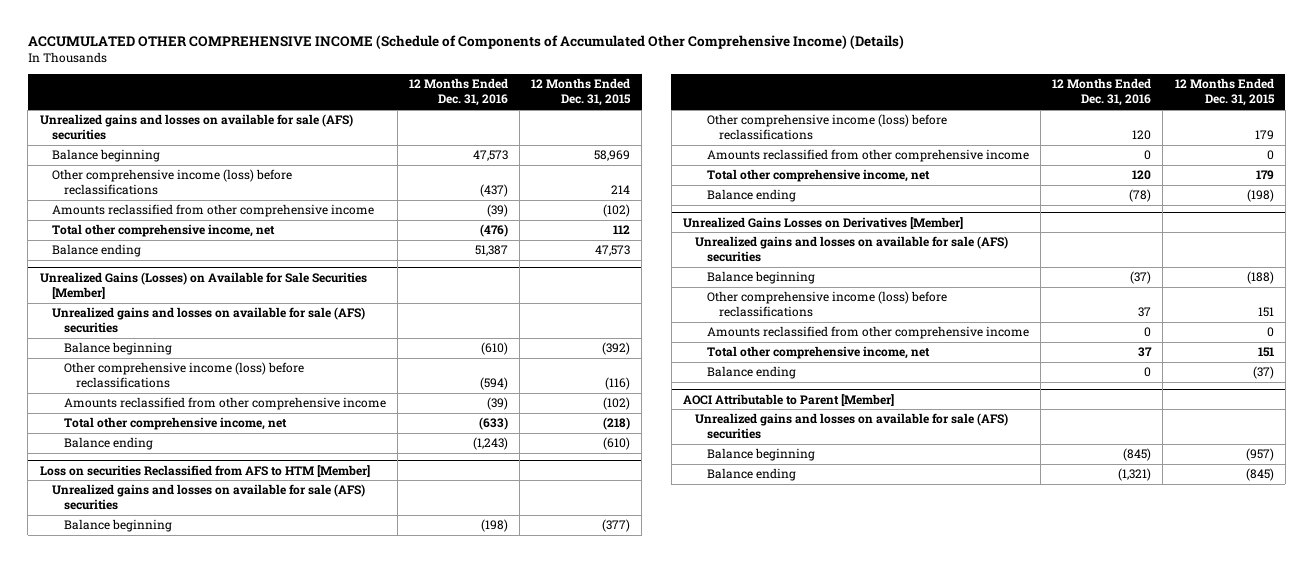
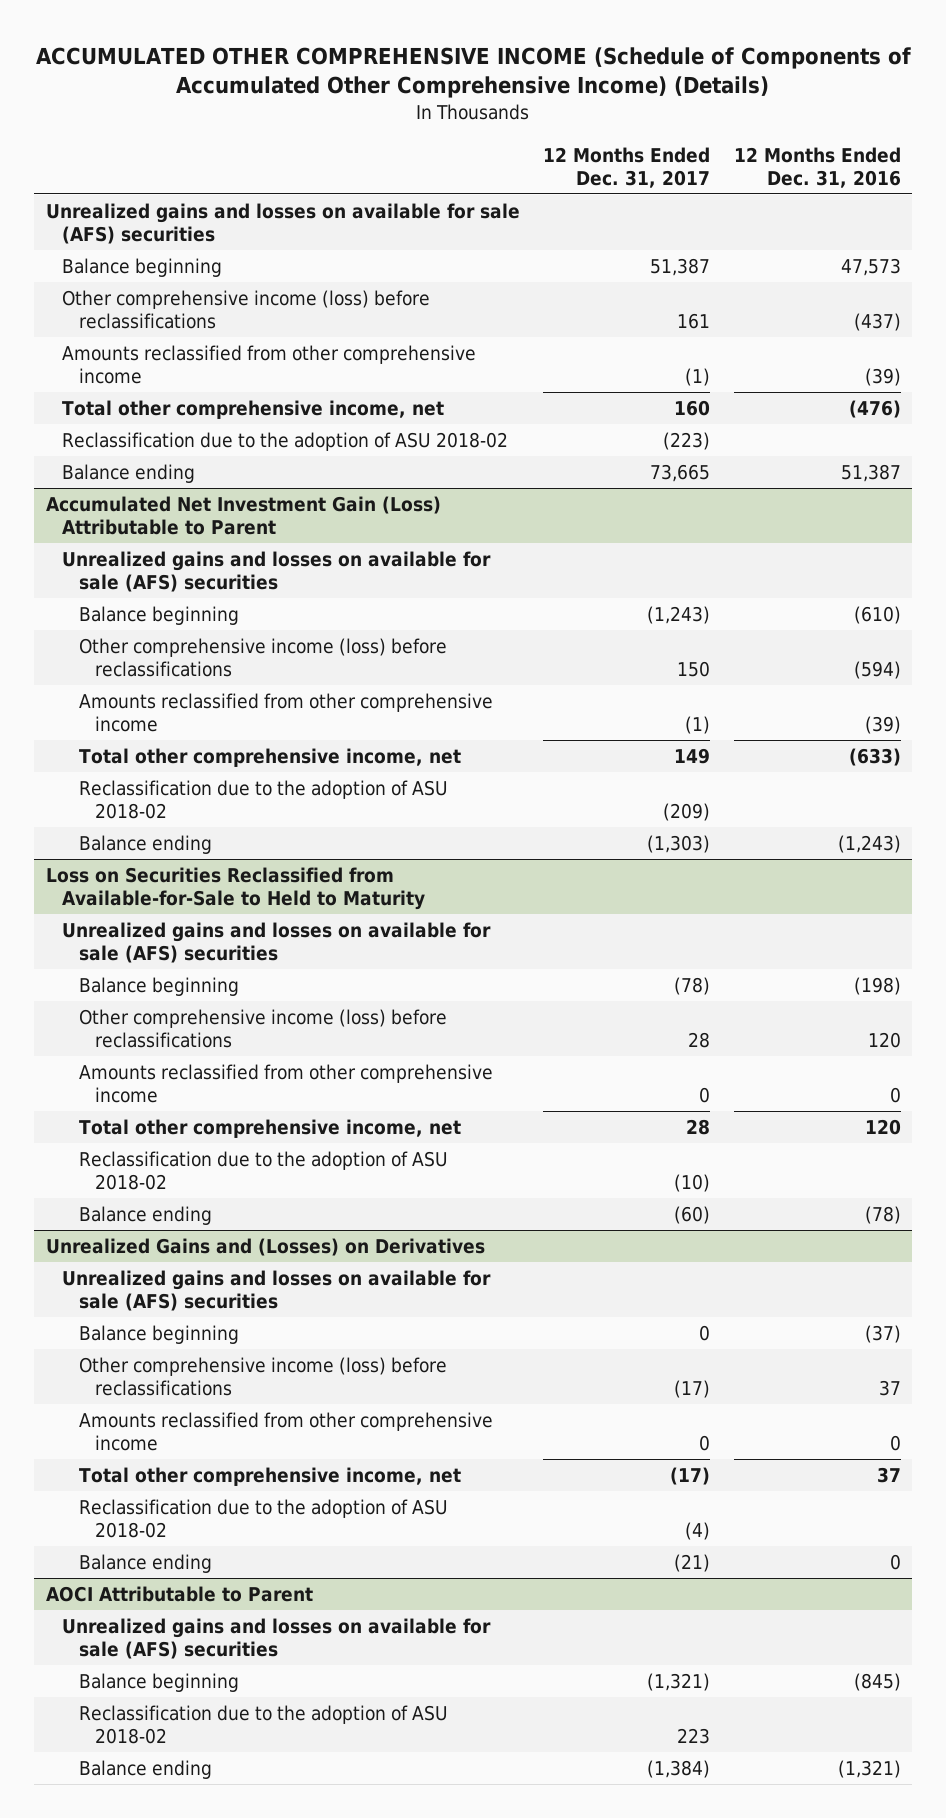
- | 12 Months Ended Dec. 31, 2016 | 12 Months Ended Dec. 31, 2015
+ | 12 Months Ended Dec. 31, 2017 | 12 Months Ended Dec. 31, 2016
+ Reclassification due to the adoption of ASU 2018-02 | (223) |
- Unrealized Gains (Losses) on Available for Sale Securities [Member]
+ Accumulated Net Investment Gain (Loss) Attributable to Parent
+ Reclassification due to the adoption of ASU 2018-02 | (209) |
- Loss on securities Reclassified from AFS to HTM [Member]
+ Loss on Securities Reclassified from Available-for-Sale to Held to Maturity
+ Reclassification due to the adoption of ASU 2018-02 | (10) |
- Unrealized Gains Losses on Derivatives [Member]
+ Unrealized Gains and (Losses) on Derivatives
+ Reclassification due to the adoption of ASU 2018-02 | (4) |
- AOCI Attributable to Parent [Member]
+ AOCI Attributable to Parent
+ Reclassification due to the adoption of ASU 2018-02 | 223 |

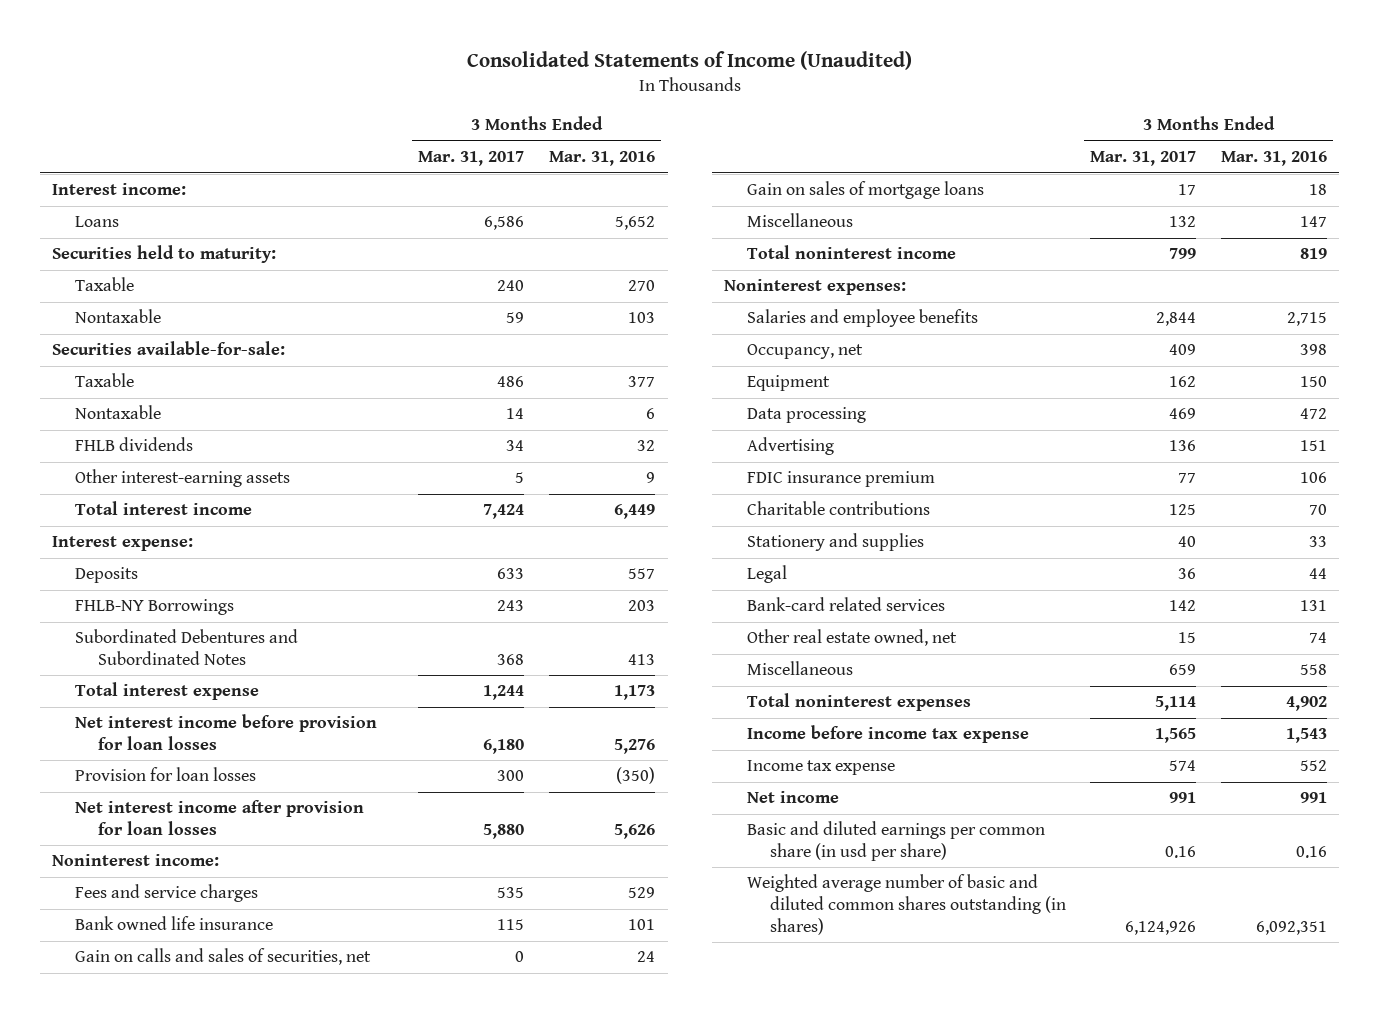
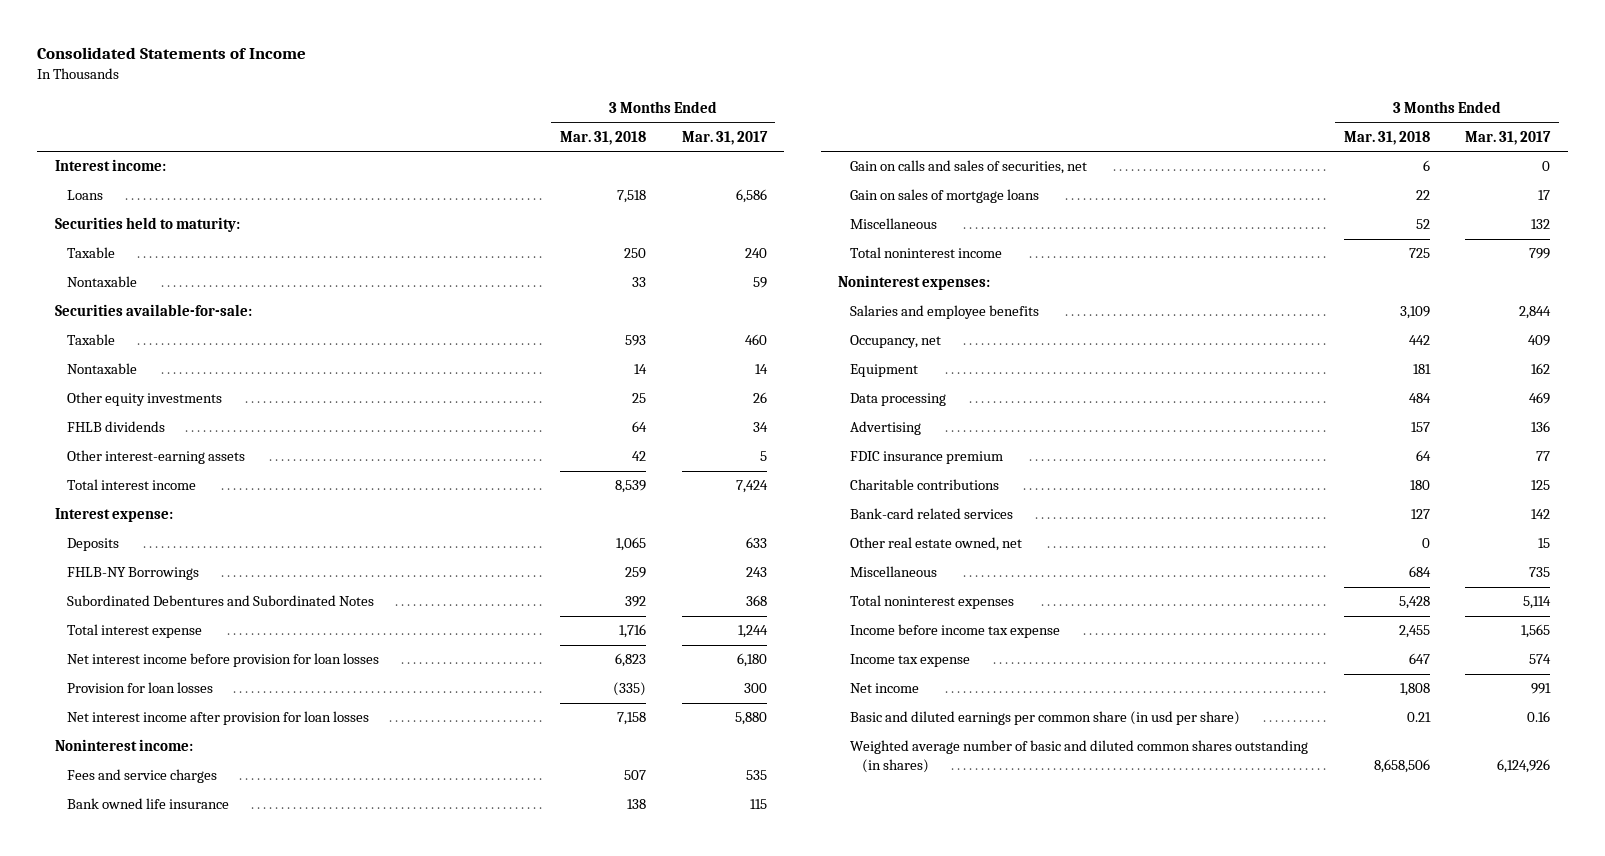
- Consolidated Statements of Income (Unaudited)
+ Consolidated Statements of Income
- | 3 Months Ended Mar. 31, 2017 | 3 Months Ended Mar. 31, 2016
+ | 3 Months Ended Mar. 31, 2018 | 3 Months Ended Mar. 31, 2017
- Taxable | 486 | 377
+ Taxable | 593 | 460
+ Other equity investments | 25 | 26
- Stationery and supplies | 40 | 33
- Legal | 36 | 44
- Miscellaneous | 659 | 558
+ Miscellaneous | 684 | 735

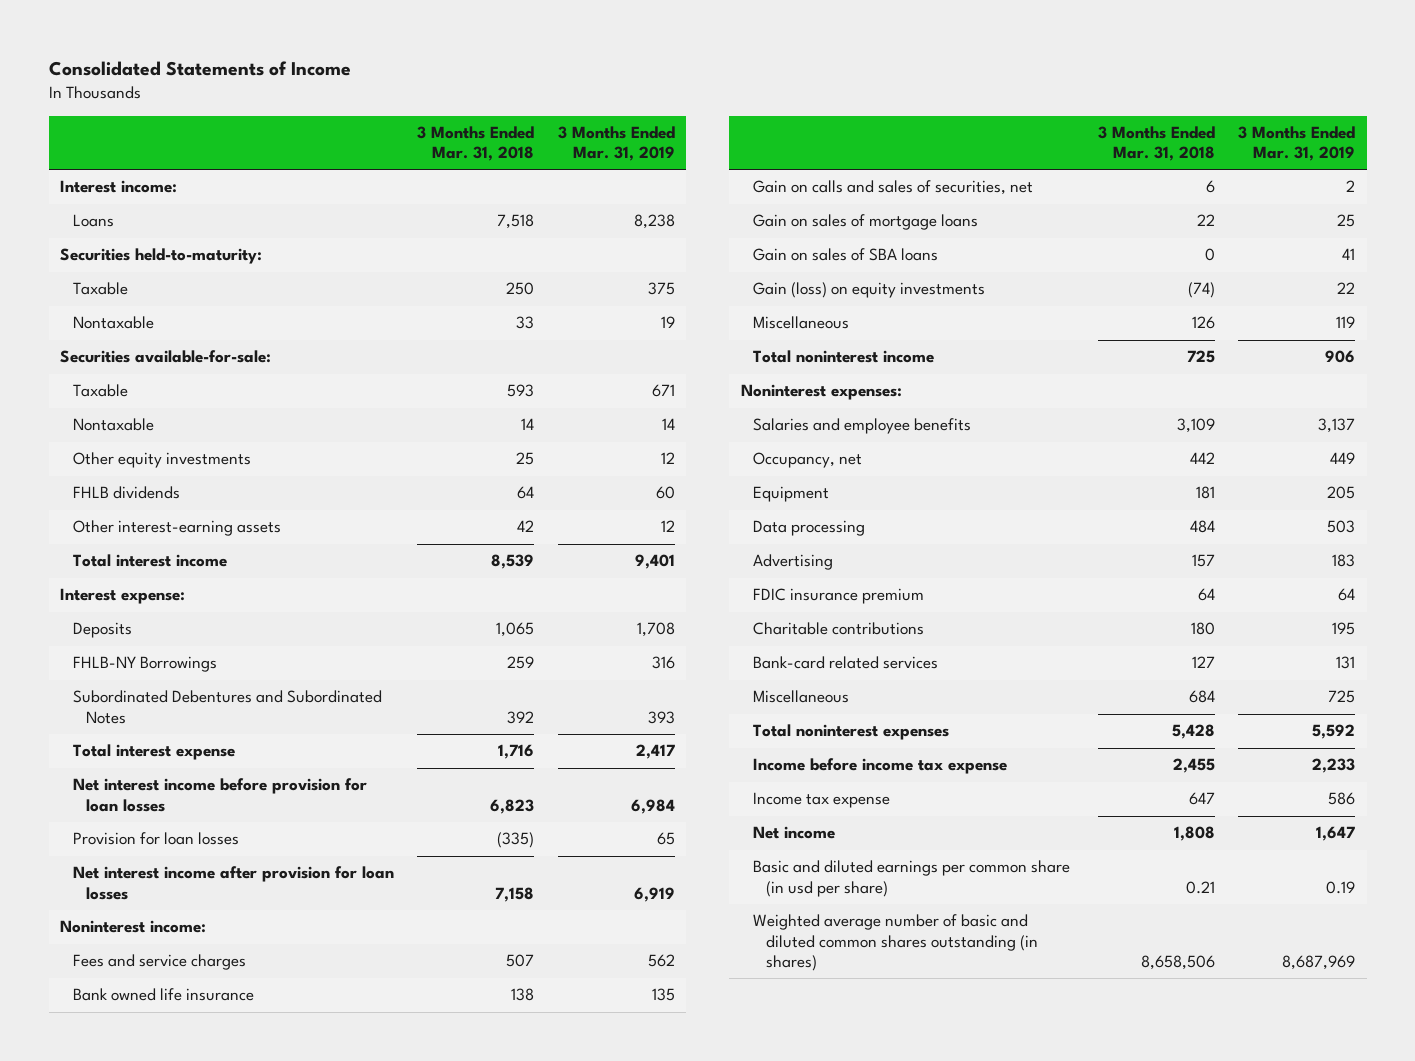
- | 3 Months Ended Mar. 31, 2018 | 3 Months Ended Mar. 31, 2017
+ | 3 Months Ended Mar. 31, 2018 | 3 Months Ended Mar. 31, 2019
- Securities held to maturity:
+ Securities held-to-maturity:
- Miscellaneous | 52 | 132
+ Gain on sales of SBA loans | 0 | 41
+ Gain (loss) on equity investments | (74) | 22
+ Miscellaneous | 126 | 119
- Other real estate owned, net | 0 | 15

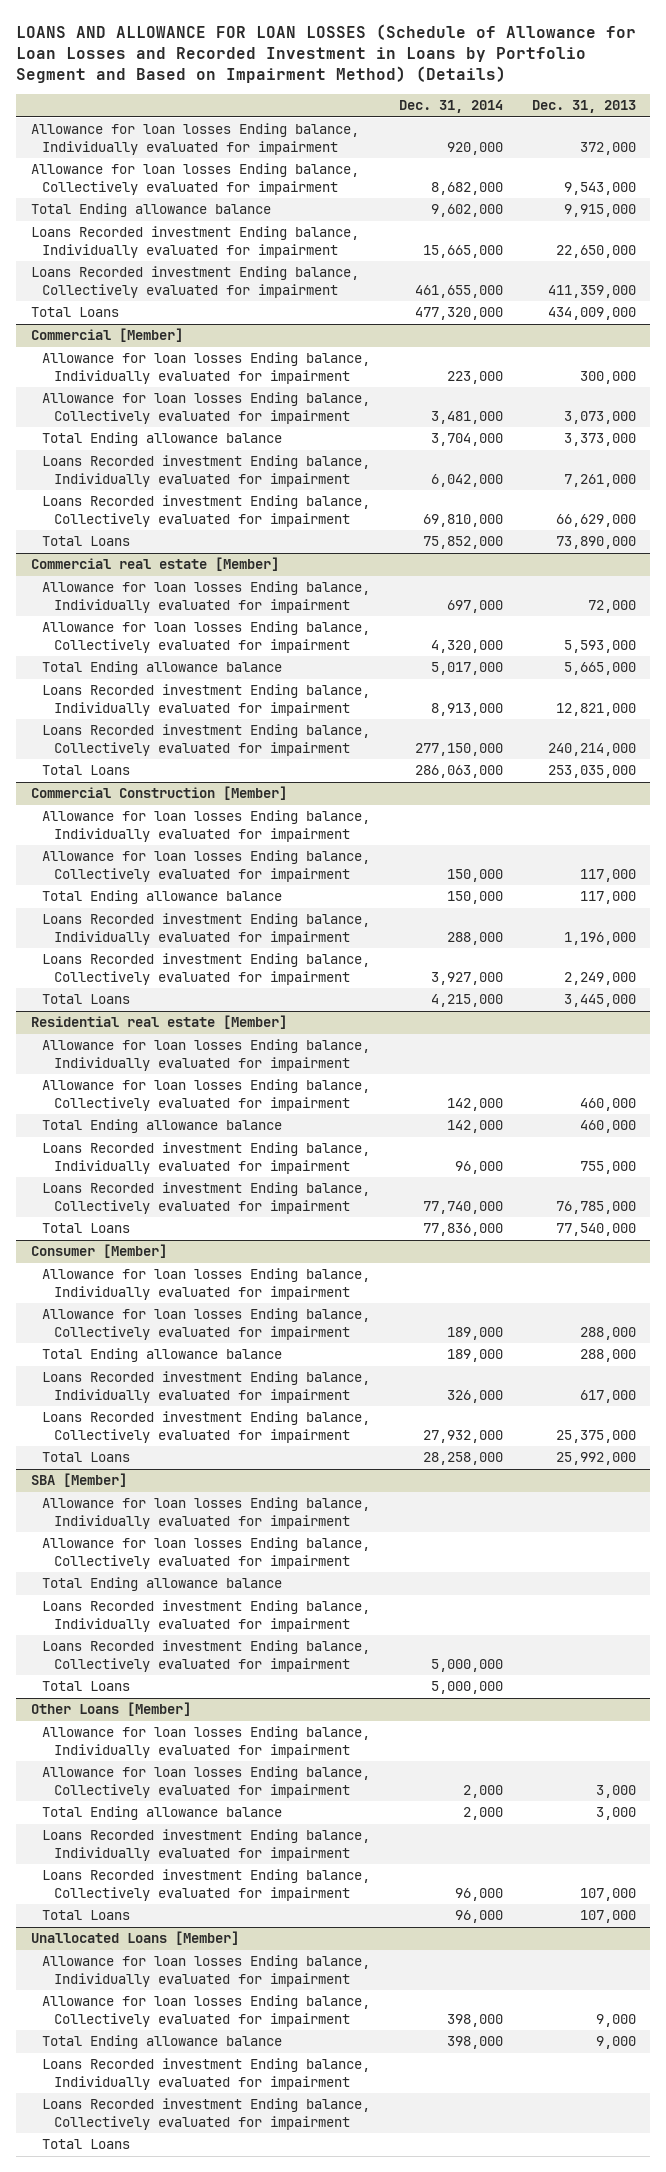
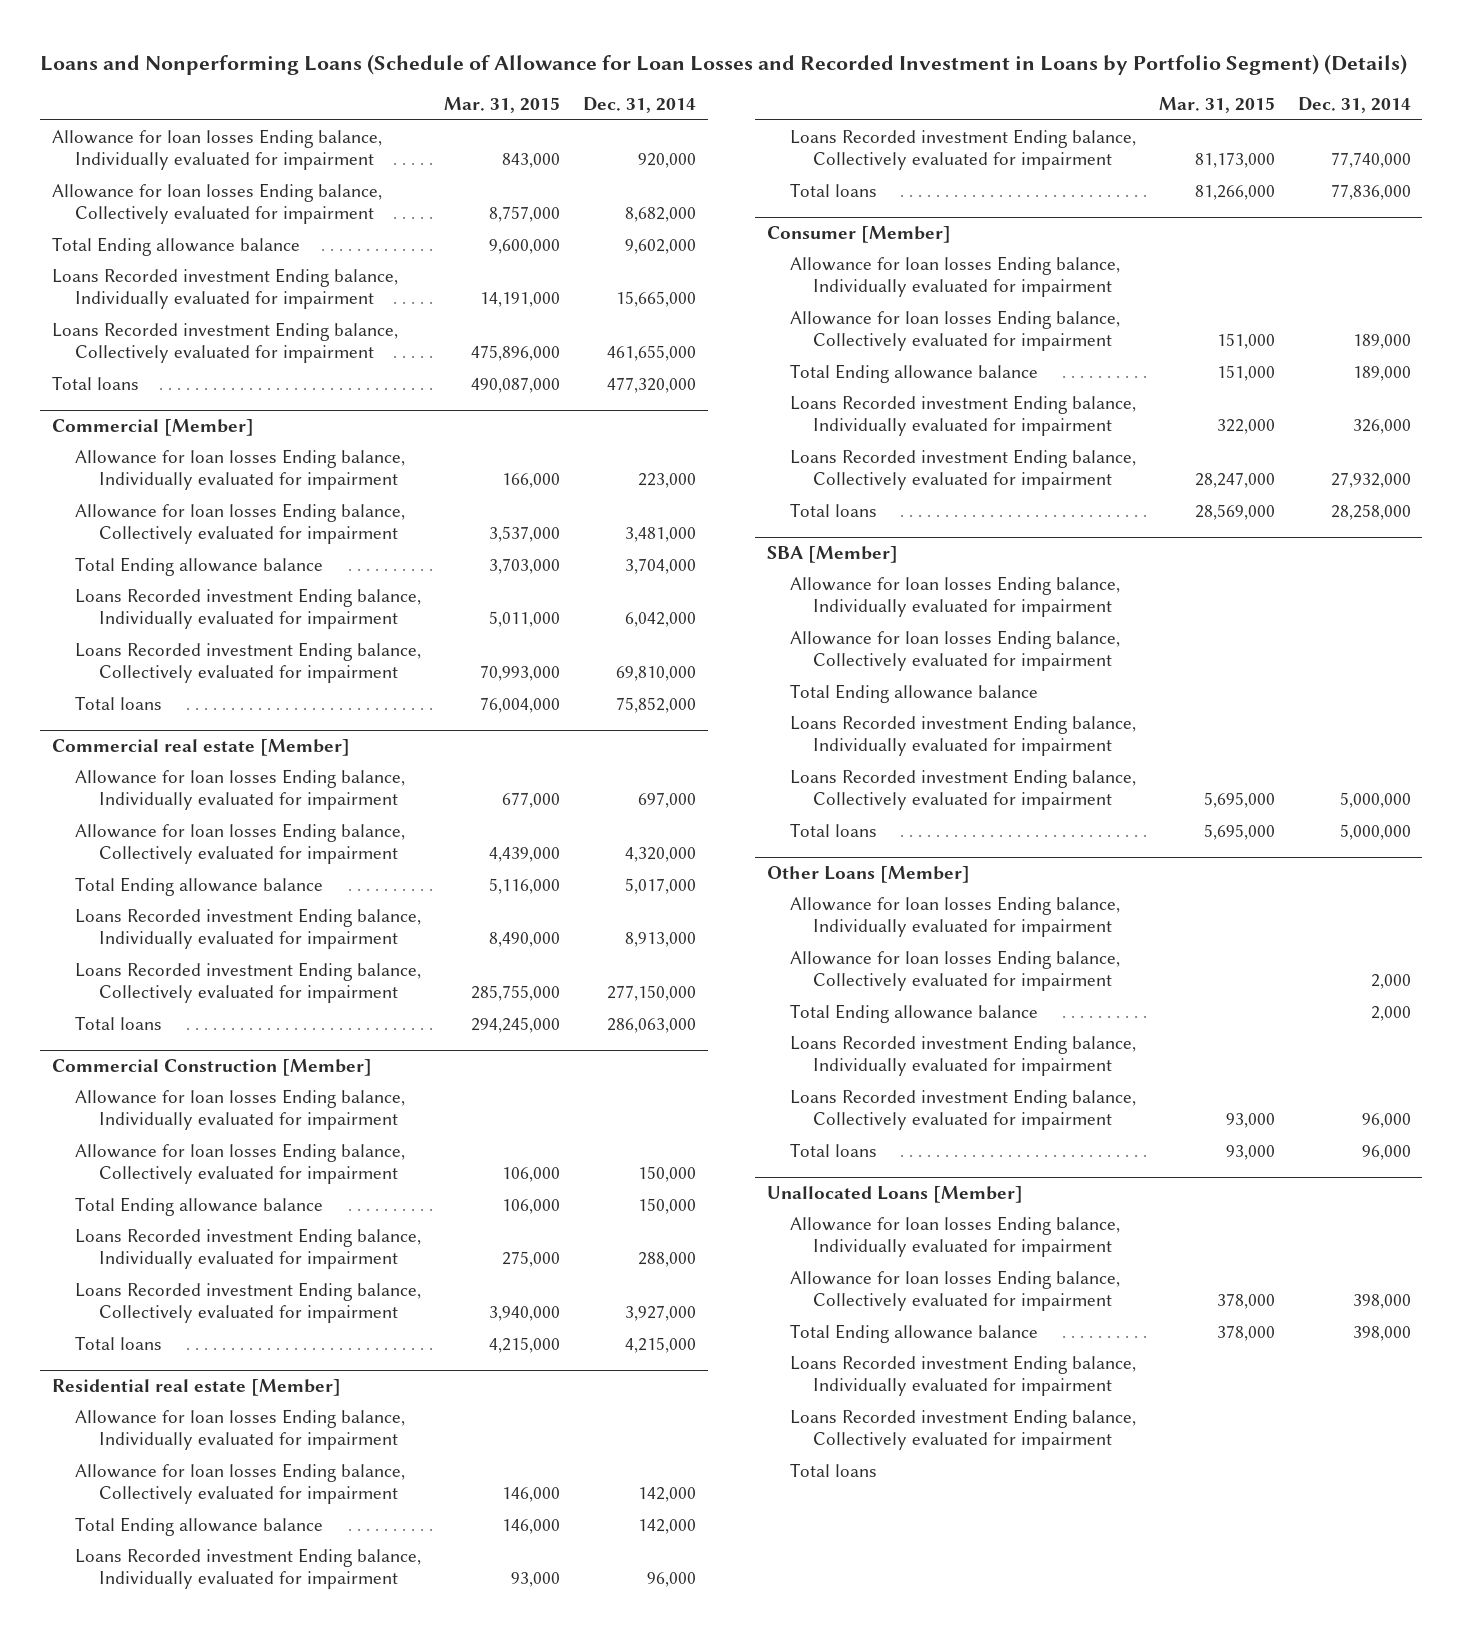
- LOANS AND ALLOWANCE FOR LOAN LOSSES (Schedule of Allowance for Loan Losses and Recorded Investment in Loans by Portfolio Segment and Based on Impairment Method) (Details)
+ Loans and Nonperforming Loans (Schedule of Allowance for Loan Losses and Recorded Investment in Loans by Portfolio Segment) (Details)
- | Dec. 31, 2014 | Dec. 31, 2013
+ | Mar. 31, 2015 | Dec. 31, 2014
- Total Loans | 477,320,000 | 434,009,000
+ Total loans | 490,087,000 | 477,320,000
@ Commercial [Member]
- Total Loans | 75,852,000 | 73,890,000
+ Total loans | 76,004,000 | 75,852,000
@ Commercial real estate [Member]
- Total Loans | 286,063,000 | 253,035,000
+ Total loans | 294,245,000 | 286,063,000
@ Commercial Construction [Member]
- Total Loans | 4,215,000 | 3,445,000
+ Total loans | 4,215,000 | 4,215,000
@ Residential real estate [Member]
- Total Loans | 77,836,000 | 77,540,000
+ Total loans | 81,266,000 | 77,836,000
@ Consumer [Member]
- Total Loans | 28,258,000 | 25,992,000
+ Total loans | 28,569,000 | 28,258,000
@ SBA [Member]
- Total Loans | 5,000,000 |
+ Total loans | 5,695,000 | 5,000,000
@ Other Loans [Member]
- Total Loans | 96,000 | 107,000
+ Total loans | 93,000 | 96,000
@ Unallocated Loans [Member]
- Total Loans
+ Total loans

